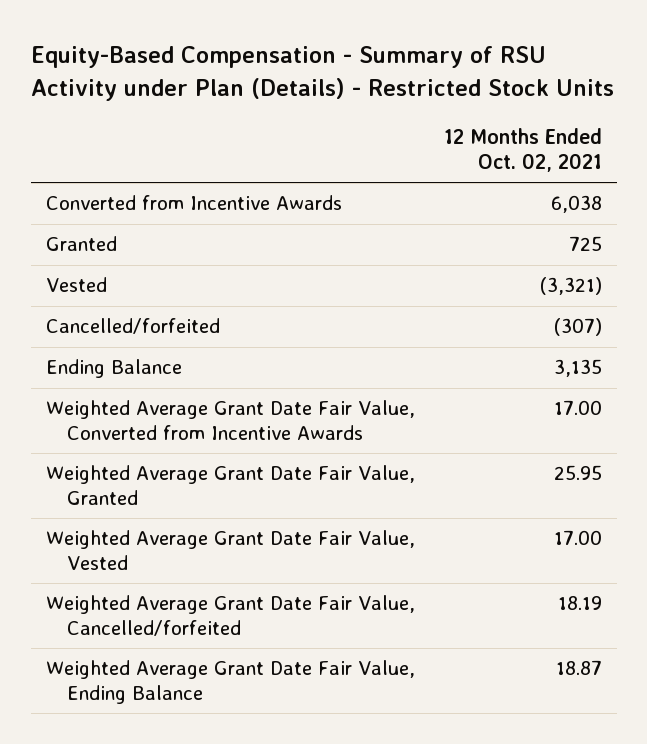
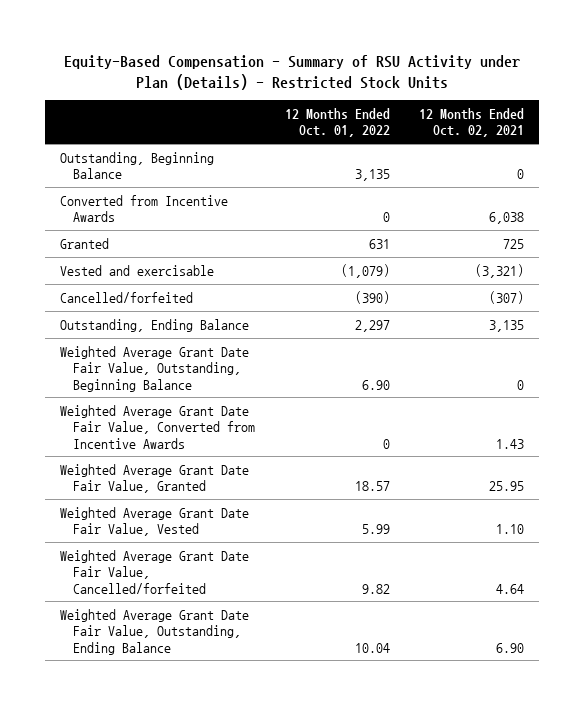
- | 12 Months Ended Oct. 02, 2021
+ | 12 Months Ended Oct. 01, 2022 | 12 Months Ended Oct. 02, 2021
+ Outstanding, Beginning Balance | 3,135 | 0
- Vested | (3,321)
+ Vested and exercisable | (1,079) | (3,321)
- Ending Balance | 3,135
- Weighted Average Grant Date Fair Value, Converted from Incentive Awards | 17.00
+ Outstanding, Ending Balance | 2,297 | 3,135
+ Weighted Average Grant Date Fair Value, Outstanding, Beginning Balance | 6.90 | 0
+ Weighted Average Grant Date Fair Value, Converted from Incentive Awards | 0 | 1.43
- Weighted Average Grant Date Fair Value, Vested | 17.00
- Weighted Average Grant Date Fair Value, Cancelled/forfeited | 18.19
- Weighted Average Grant Date Fair Value, Ending Balance | 18.87
+ Weighted Average Grant Date Fair Value, Vested | 5.99 | 1.10
+ Weighted Average Grant Date Fair Value, Cancelled/forfeited | 9.82 | 4.64
+ Weighted Average Grant Date Fair Value, Outstanding, Ending Balance | 10.04 | 6.90

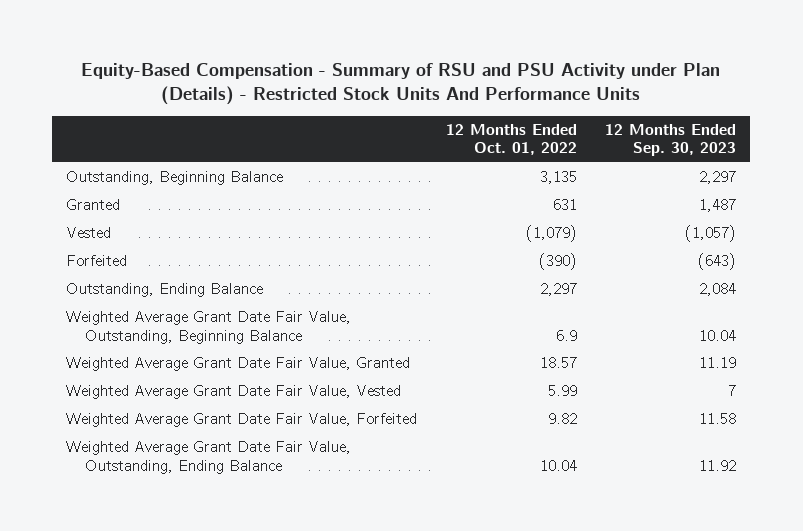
- Equity-Based Compensation - Summary of RSU Activity under Plan (Details) - Restricted Stock Units
+ Equity-Based Compensation - Summary of RSU and PSU Activity under Plan (Details) - Restricted Stock Units And Performance Units
- | 12 Months Ended Oct. 01, 2022 | 12 Months Ended Oct. 02, 2021
+ | 12 Months Ended Oct. 01, 2022 | 12 Months Ended Sep. 30, 2023
- Converted from Incentive Awards | 0 | 6,038
- Vested and exercisable | (1,079) | (3,321)
- Cancelled/forfeited | (390) | (307)
+ Vested | (1,079) | (1,057)
+ Forfeited | (390) | (643)
- Weighted Average Grant Date Fair Value, Outstanding, Beginning Balance | 6.90 | 0
- Weighted Average Grant Date Fair Value, Converted from Incentive Awards | 0 | 1.43
+ Weighted Average Grant Date Fair Value, Outstanding, Beginning Balance | 6.9 | 10.04
- Weighted Average Grant Date Fair Value, Cancelled/forfeited | 9.82 | 4.64
+ Weighted Average Grant Date Fair Value, Forfeited | 9.82 | 11.58

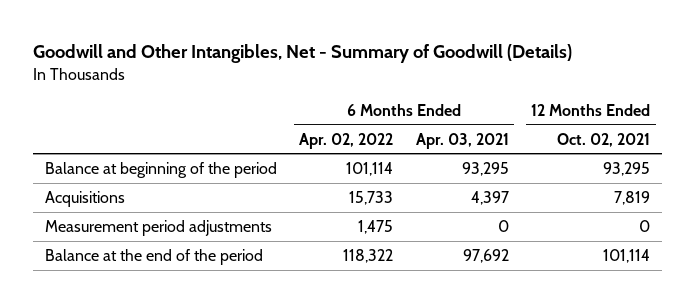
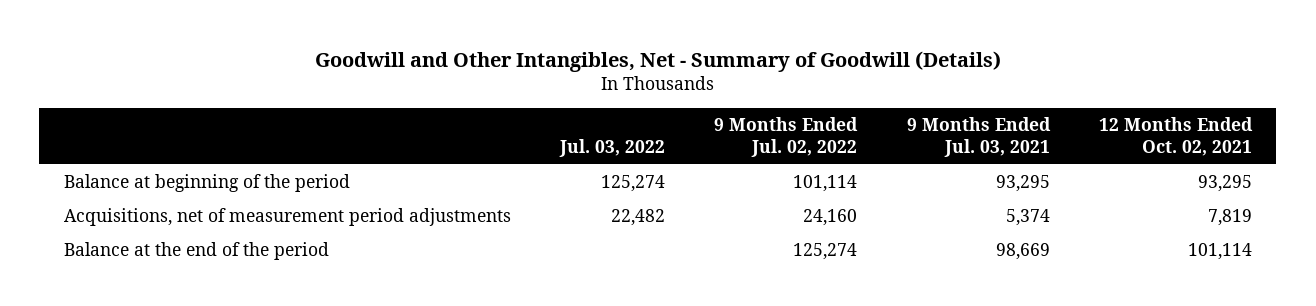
- | 6 Months Ended Apr. 02, 2022 | 6 Months Ended Apr. 03, 2021 | 12 Months Ended Oct. 02, 2021
+ | Jul. 03, 2022 | 9 Months Ended Jul. 02, 2022 | 9 Months Ended Jul. 03, 2021 | 12 Months Ended Oct. 02, 2021
- Acquisitions | 15,733 | 4,397 | 7,819
- Measurement period adjustments | 1,475 | 0 | 0
+ Acquisitions, net of measurement period adjustments | 22,482 | 24,160 | 5,374 | 7,819

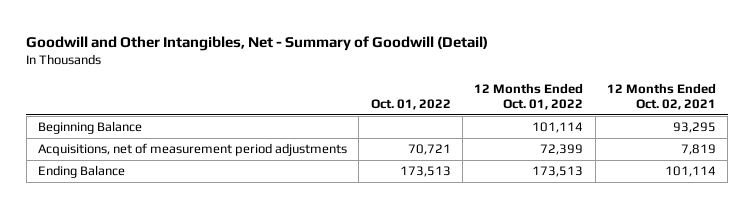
- Goodwill and Other Intangibles, Net - Summary of Goodwill (Details)
+ Goodwill and Other Intangibles, Net - Summary of Goodwill (Detail)
- | Jul. 03, 2022 | 9 Months Ended Jul. 02, 2022 | 9 Months Ended Jul. 03, 2021 | 12 Months Ended Oct. 02, 2021
+ | Oct. 01, 2022 | 12 Months Ended Oct. 01, 2022 | 12 Months Ended Oct. 02, 2021
- Balance at beginning of the period | 125,274 | 101,114 | 93,295 | 93,295
+ Beginning Balance | | 101,114 | 93,295
- Balance at the end of the period | | 125,274 | 98,669 | 101,114
+ Ending Balance | 173,513 | 173,513 | 101,114

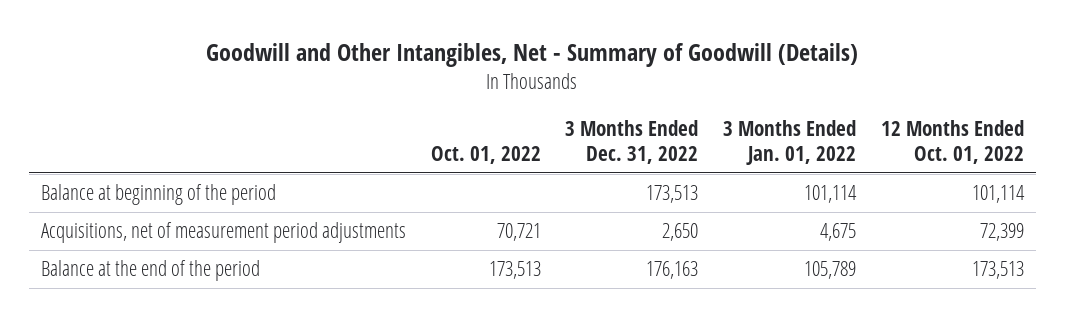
- Goodwill and Other Intangibles, Net - Summary of Goodwill (Detail)
+ Goodwill and Other Intangibles, Net - Summary of Goodwill (Details)
- | Oct. 01, 2022 | 12 Months Ended Oct. 01, 2022 | 12 Months Ended Oct. 02, 2021
+ | Oct. 01, 2022 | 3 Months Ended Dec. 31, 2022 | 3 Months Ended Jan. 01, 2022 | 12 Months Ended Oct. 01, 2022
- Beginning Balance | | 101,114 | 93,295
+ Balance at beginning of the period | | 173,513 | 101,114 | 101,114
- Ending Balance | 173,513 | 173,513 | 101,114
+ Balance at the end of the period | 173,513 | 176,163 | 105,789 | 173,513

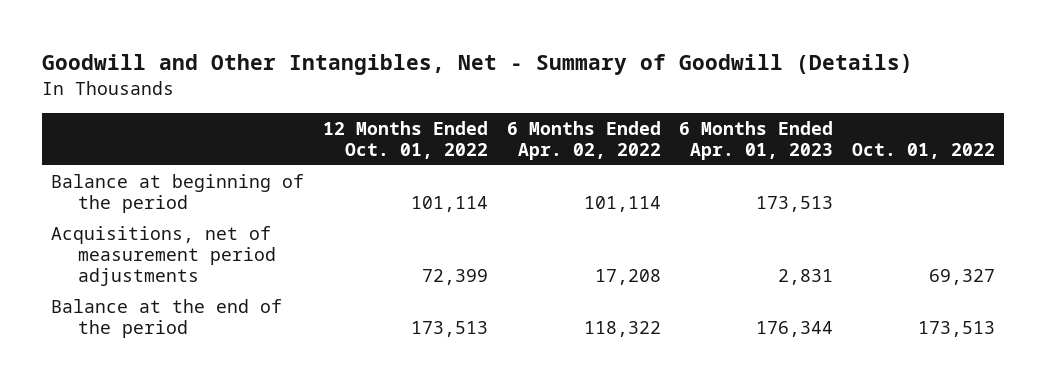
- | Oct. 01, 2022 | 3 Months Ended Dec. 31, 2022 | 3 Months Ended Jan. 01, 2022 | 12 Months Ended Oct. 01, 2022
+ | 12 Months Ended Oct. 01, 2022 | 6 Months Ended Apr. 02, 2022 | 6 Months Ended Apr. 01, 2023 | Oct. 01, 2022
- Acquisitions, net of measurement period adjustments | 70,721 | 2,650 | 4,675 | 72,399
+ Acquisitions, net of measurement period adjustments | 72,399 | 17,208 | 2,831 | 69,327

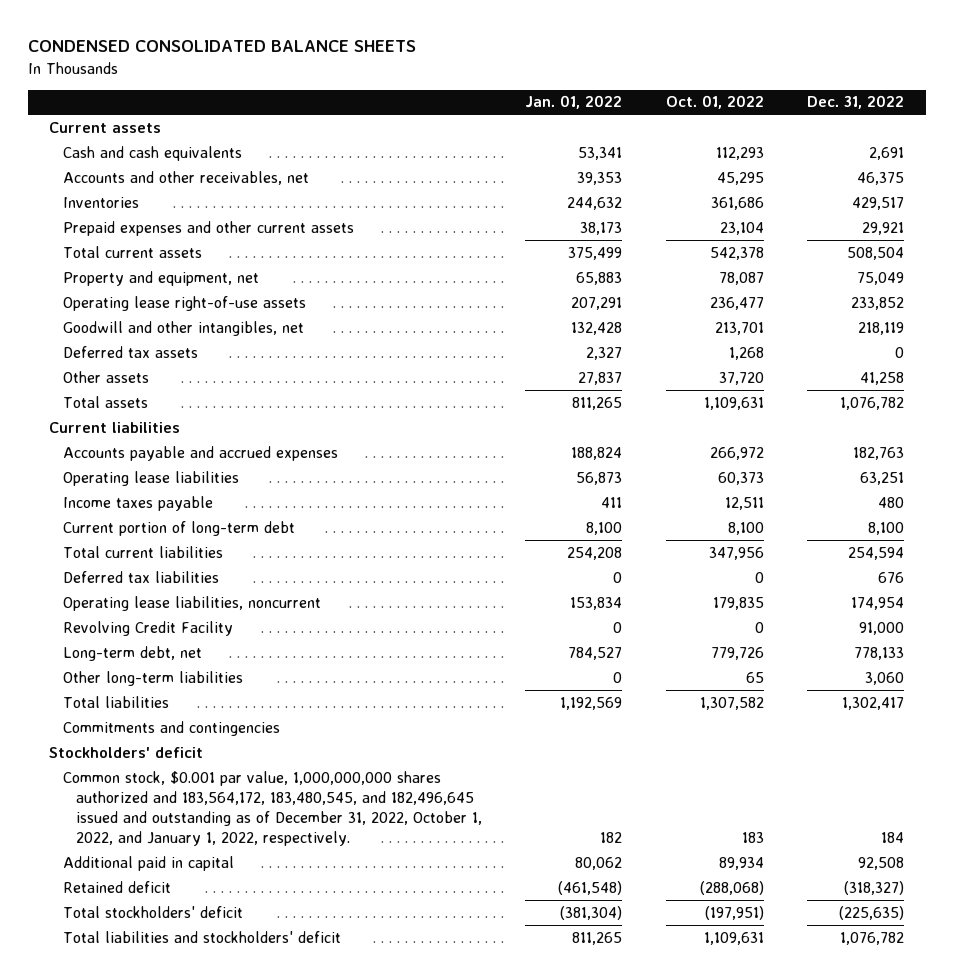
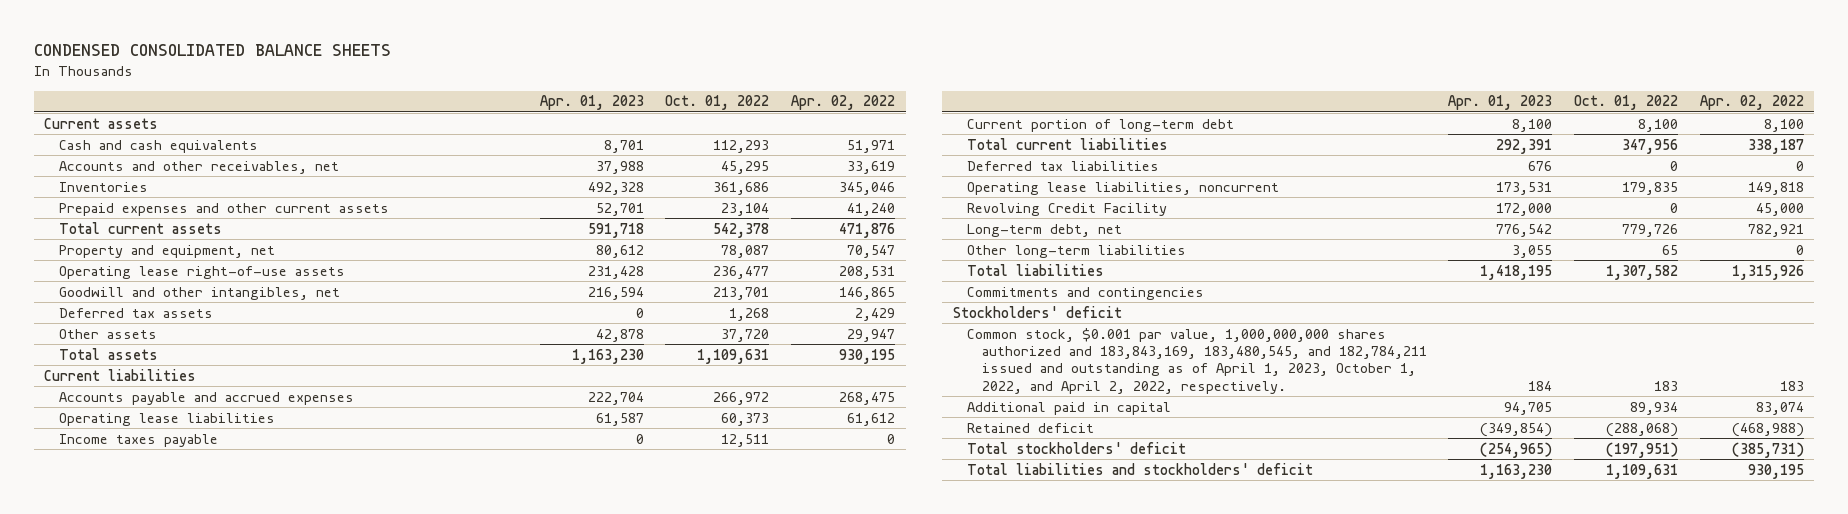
- | Jan. 01, 2022 | Oct. 01, 2022 | Dec. 31, 2022
+ | Apr. 01, 2023 | Oct. 01, 2022 | Apr. 02, 2022
- Common stock, $0.001 par value, 1,000,000,000 shares authorized and 183,564,172, 183,480,545, and 182,496,645 issued and outstanding as of December 31, 2022, October 1, 2022, and January 1, 2022, respectively. | 182 | 183 | 184
+ Common stock, $0.001 par value, 1,000,000,000 shares authorized and 183,843,169, 183,480,545, and 182,784,211 issued and outstanding as of April 1, 2023, October 1, 2022, and April 2, 2022, respectively. | 184 | 183 | 183

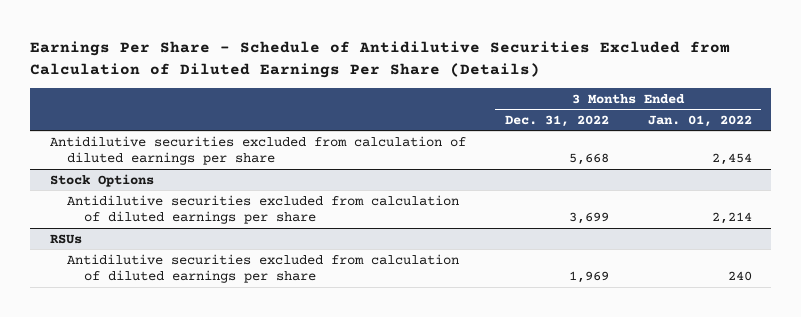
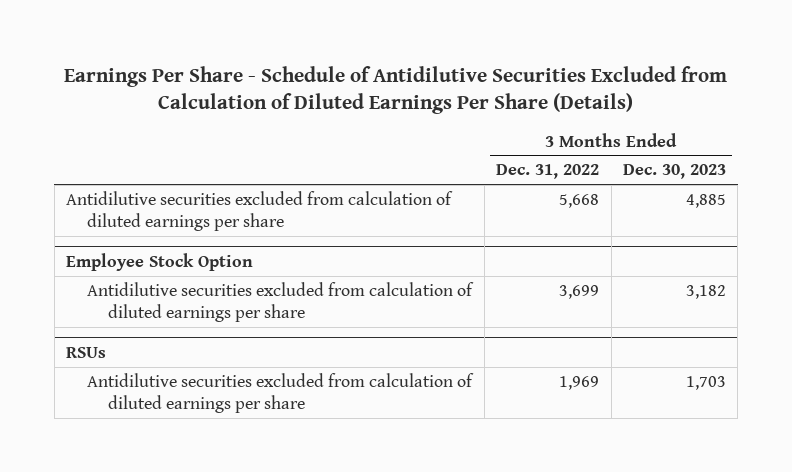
- | 3 Months Ended Dec. 31, 2022 | 3 Months Ended Jan. 01, 2022
+ | 3 Months Ended Dec. 31, 2022 | 3 Months Ended Dec. 30, 2023
- Stock Options
+ Employee Stock Option

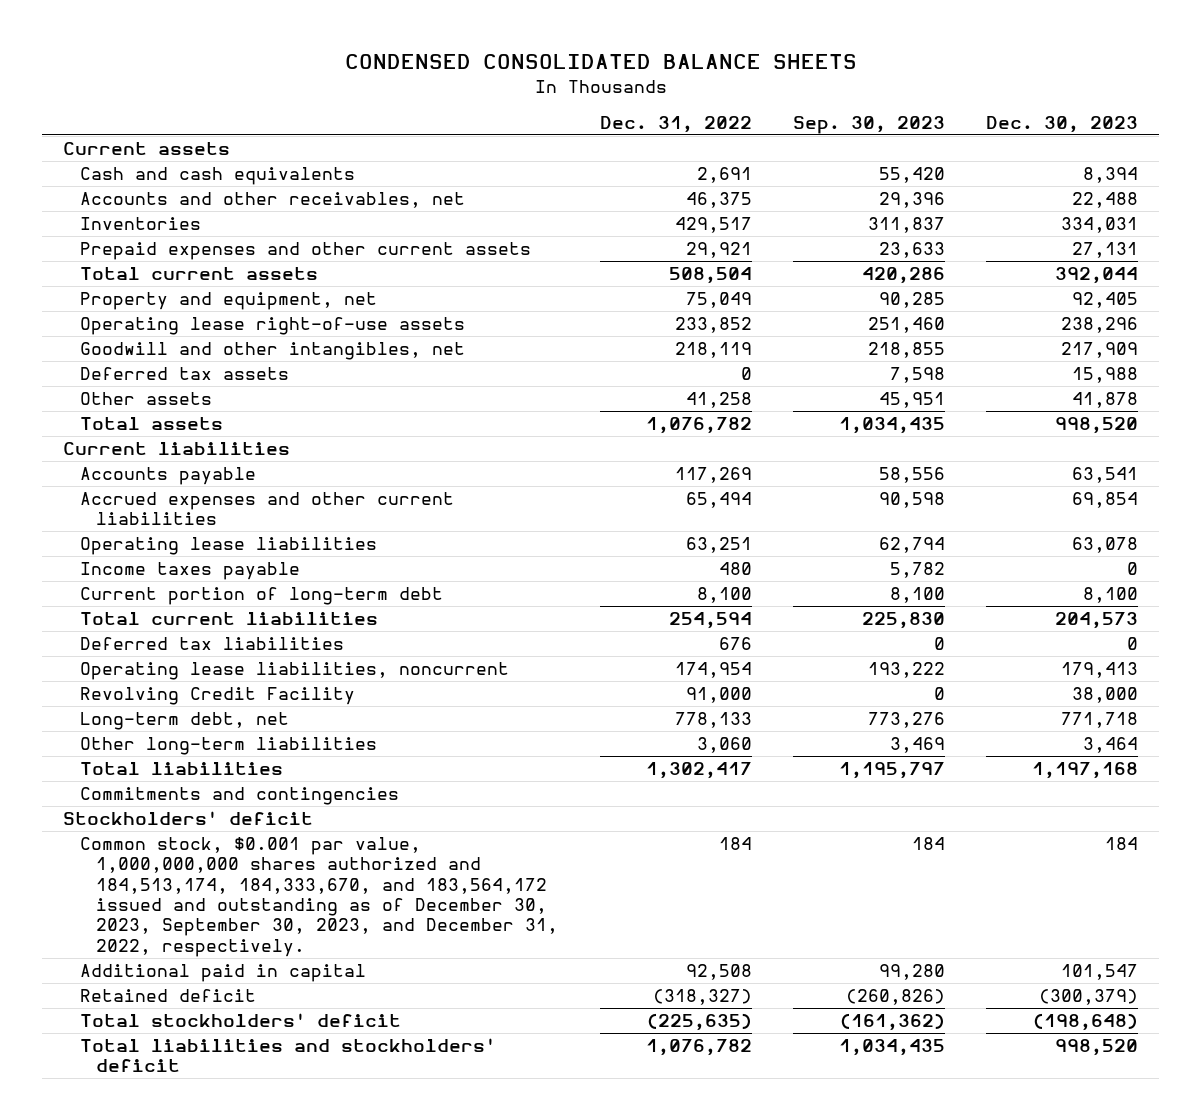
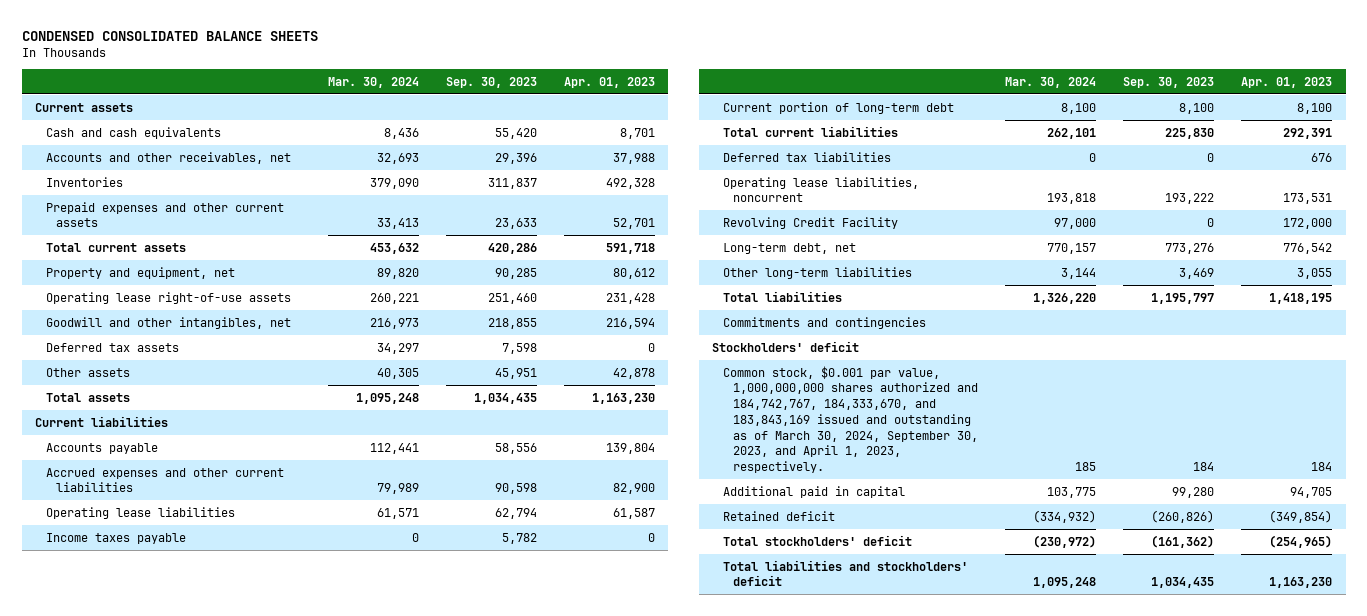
- | Dec. 31, 2022 | Sep. 30, 2023 | Dec. 30, 2023
+ | Mar. 30, 2024 | Sep. 30, 2023 | Apr. 01, 2023
- Common stock, $0.001 par value, 1,000,000,000 shares authorized and 184,513,174, 184,333,670, and 183,564,172 issued and outstanding as of December 30, 2023, September 30, 2023, and December 31, 2022, respectively. | 184 | 184 | 184
+ Common stock, $0.001 par value, 1,000,000,000 shares authorized and 184,742,767, 184,333,670, and 183,843,169 issued and outstanding as of March 30, 2024, September 30, 2023, and April 1, 2023, respectively. | 185 | 184 | 184

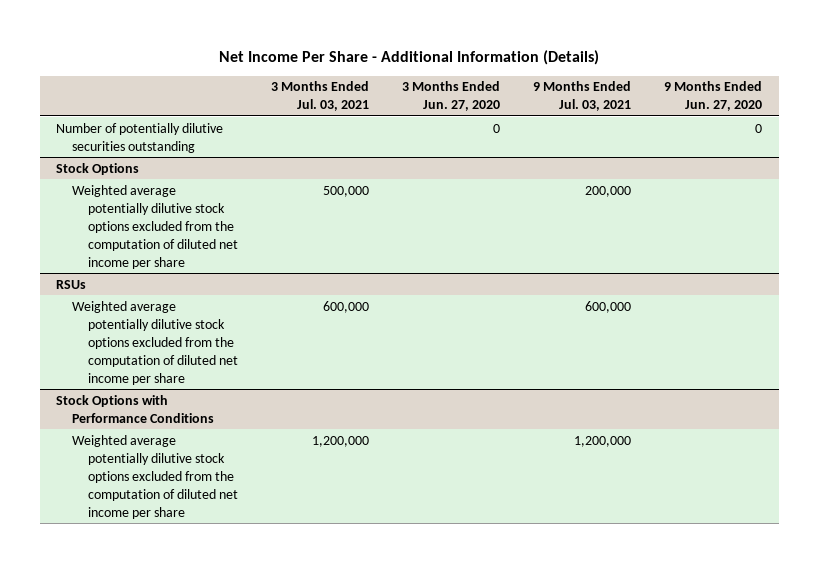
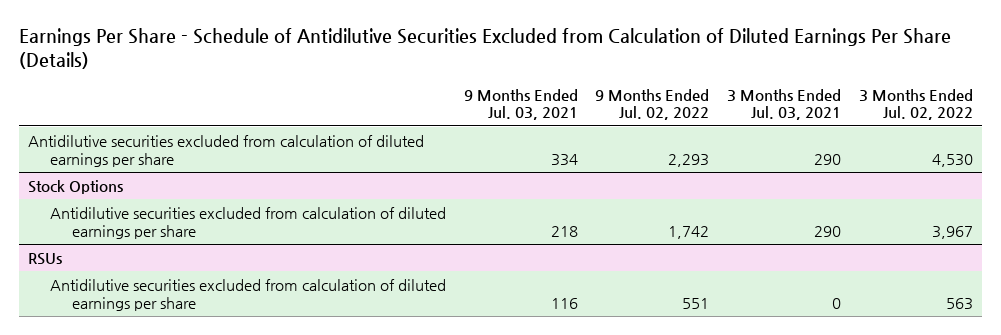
- Net Income Per Share - Additional Information (Details)
+ Earnings Per Share - Schedule of Antidilutive Securities Excluded from Calculation of Diluted Earnings Per Share (Details)
- | 3 Months Ended Jul. 03, 2021 | 3 Months Ended Jun. 27, 2020 | 9 Months Ended Jul. 03, 2021 | 9 Months Ended Jun. 27, 2020
+ | 9 Months Ended Jul. 03, 2021 | 9 Months Ended Jul. 02, 2022 | 3 Months Ended Jul. 03, 2021 | 3 Months Ended Jul. 02, 2022
- Number of potentially dilutive securities outstanding | | 0 | | 0
+ Antidilutive securities excluded from calculation of diluted earnings per share | 334 | 2,293 | 290 | 4,530
@ Stock Options
- Weighted average potentially dilutive stock options excluded from the computation of diluted net income per share | 500,000 | | 200,000 |
+ Antidilutive securities excluded from calculation of diluted earnings per share | 218 | 1,742 | 290 | 3,967
@ RSUs
- Weighted average potentially dilutive stock options excluded from the computation of diluted net income per share | 600,000 | | 600,000 |
- Stock Options with Performance Conditions
- Weighted average potentially dilutive stock options excluded from the computation of diluted net income per share | 1,200,000 | | 1,200,000 |
@ RSUs
+ Antidilutive securities excluded from calculation of diluted earnings per share | 116 | 551 | 0 | 563

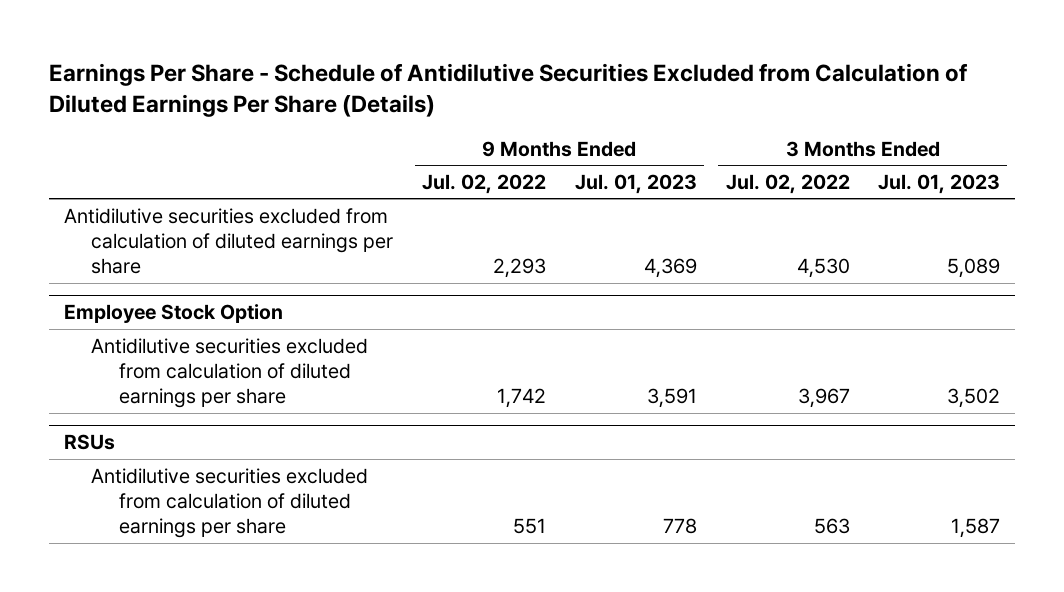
- | 9 Months Ended Jul. 03, 2021 | 9 Months Ended Jul. 02, 2022 | 3 Months Ended Jul. 03, 2021 | 3 Months Ended Jul. 02, 2022
+ | 9 Months Ended Jul. 02, 2022 | 9 Months Ended Jul. 01, 2023 | 3 Months Ended Jul. 02, 2022 | 3 Months Ended Jul. 01, 2023
- Stock Options
+ Employee Stock Option

